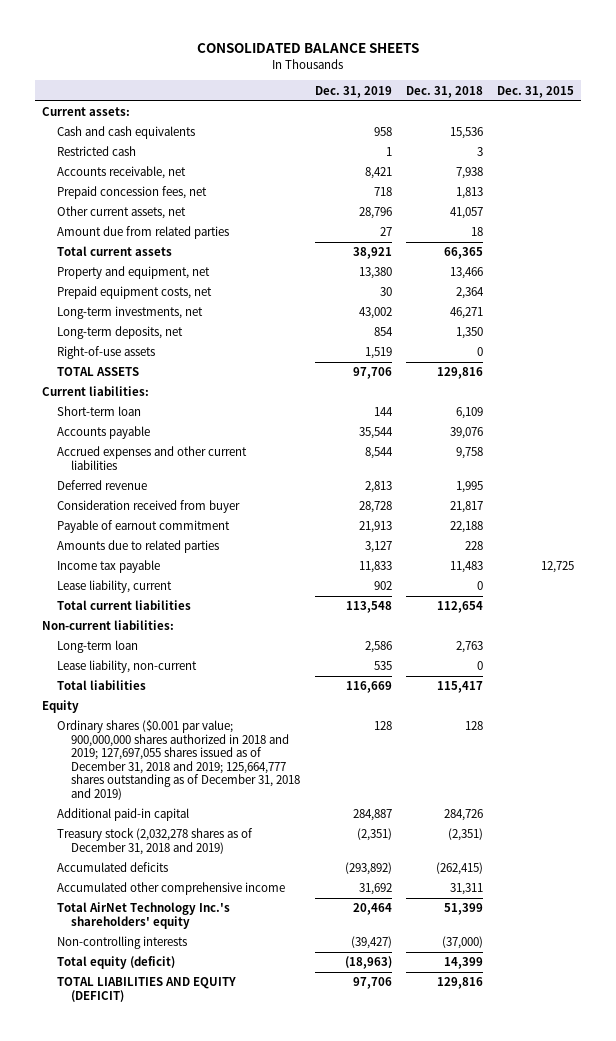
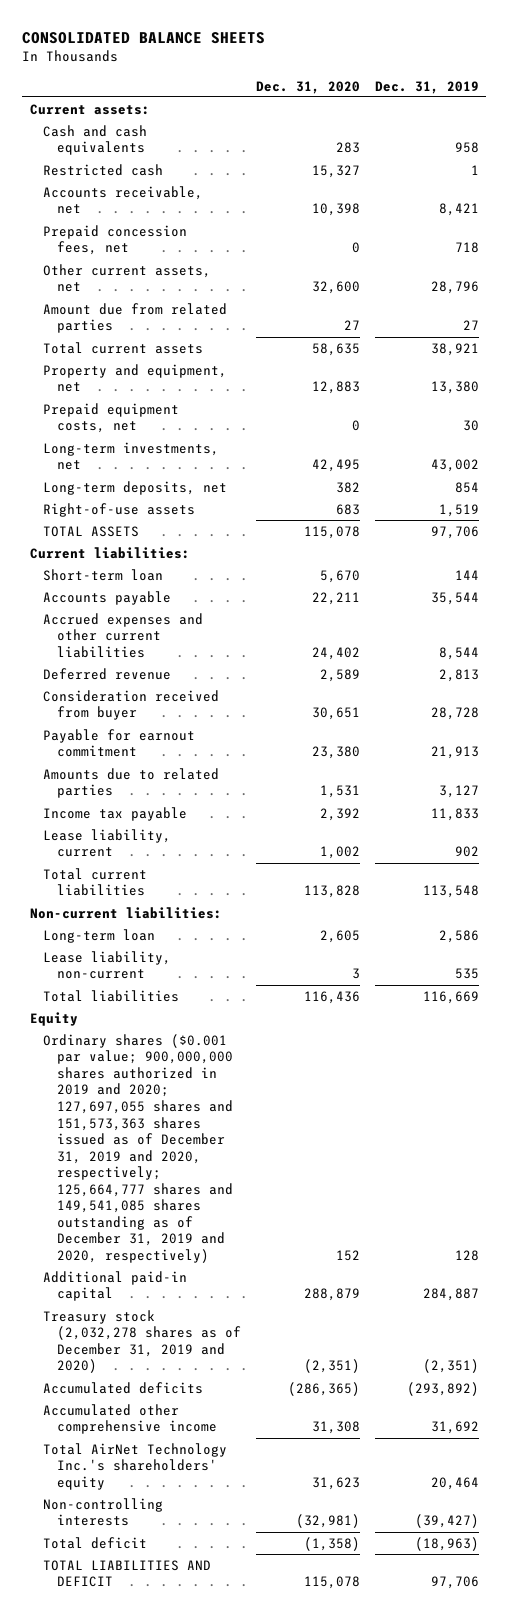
- | Dec. 31, 2019 | Dec. 31, 2018 | Dec. 31, 2015
+ | Dec. 31, 2020 | Dec. 31, 2019
- Payable of earnout commitment | 21,913 | 22,188 |
+ Payable for earnout commitment | 23,380 | 21,913
- Ordinary shares ($0.001 par value; 900,000,000 shares authorized in 2018 and 2019; 127,697,055 shares issued as of December 31, 2018 and 2019; 125,664,777 shares outstanding as of December 31, 2018 and 2019) | 128 | 128 |
+ Ordinary shares ($0.001 par value; 900,000,000 shares authorized in 2019 and 2020; 127,697,055 shares and 151,573,363 shares issued as of December 31, 2019 and 2020, respectively; 125,664,777 shares and 149,541,085 shares outstanding as of December 31, 2019 and 2020, respectively) | 152 | 128
- Treasury stock (2,032,278 shares as of December 31, 2018 and 2019) | (2,351) | (2,351) |
+ Treasury stock (2,032,278 shares as of December 31, 2019 and 2020) | (2,351) | (2,351)
- Total equity (deficit) | (18,963) | 14,399 |
- TOTAL LIABILITIES AND EQUITY (DEFICIT) | 97,706 | 129,816 |
+ Total deficit | (1,358) | (18,963)
+ TOTAL LIABILITIES AND DEFICIT | 115,078 | 97,706

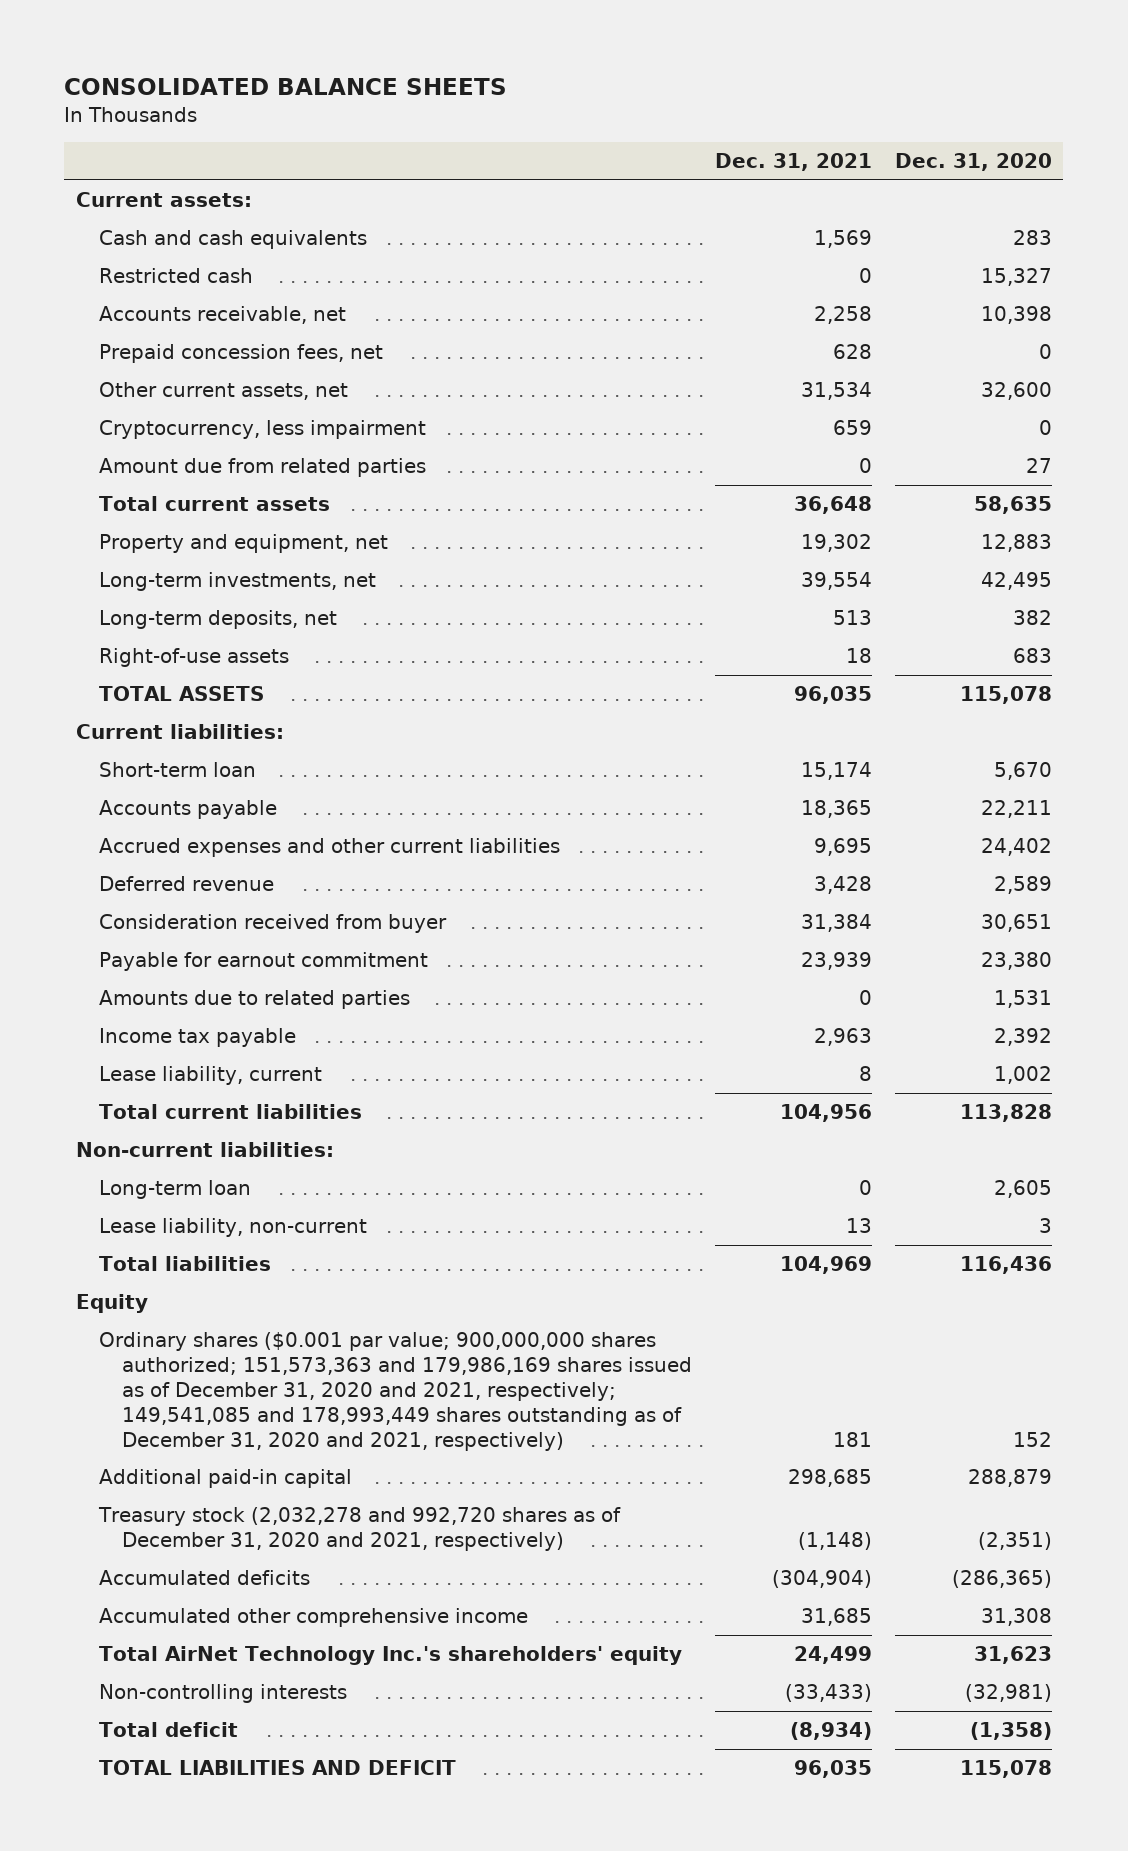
- | Dec. 31, 2020 | Dec. 31, 2019
+ | Dec. 31, 2021 | Dec. 31, 2020
+ Cryptocurrency, less impairment | 659 | 0
- Prepaid equipment costs, net | 0 | 30
- Ordinary shares ($0.001 par value; 900,000,000 shares authorized in 2019 and 2020; 127,697,055 shares and 151,573,363 shares issued as of December 31, 2019 and 2020, respectively; 125,664,777 shares and 149,541,085 shares outstanding as of December 31, 2019 and 2020, respectively) | 152 | 128
+ Ordinary shares ($0.001 par value; 900,000,000 shares authorized; 151,573,363 and 179,986,169 shares issued as of December 31, 2020 and 2021, respectively; 149,541,085 and 178,993,449 shares outstanding as of December 31, 2020 and 2021, respectively) | 181 | 152
- Treasury stock (2,032,278 shares as of December 31, 2019 and 2020) | (2,351) | (2,351)
+ Treasury stock (2,032,278 and 992,720 shares as of December 31, 2020 and 2021, respectively) | (1,148) | (2,351)

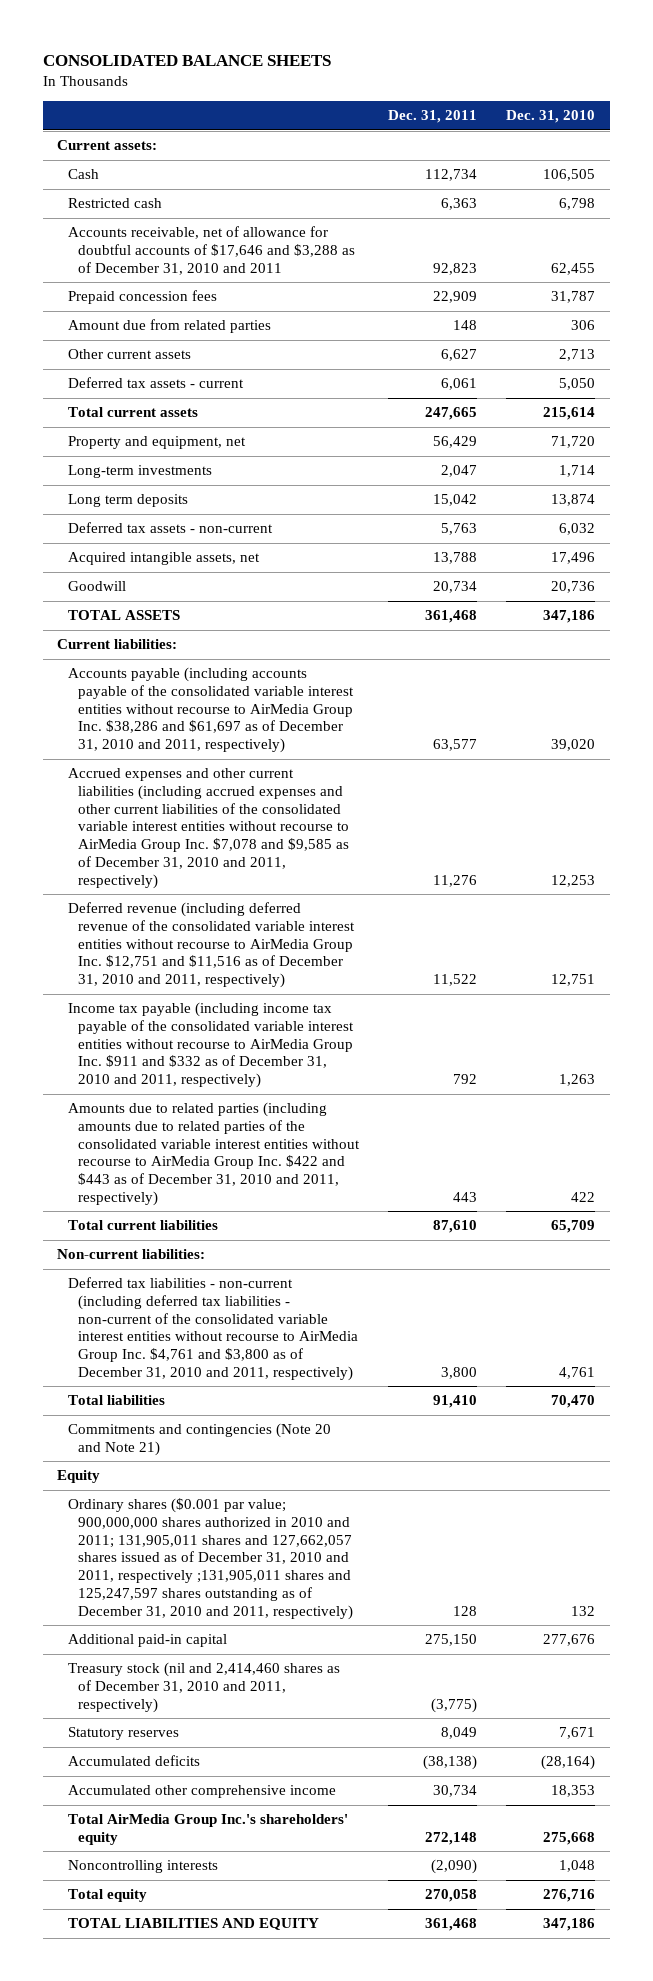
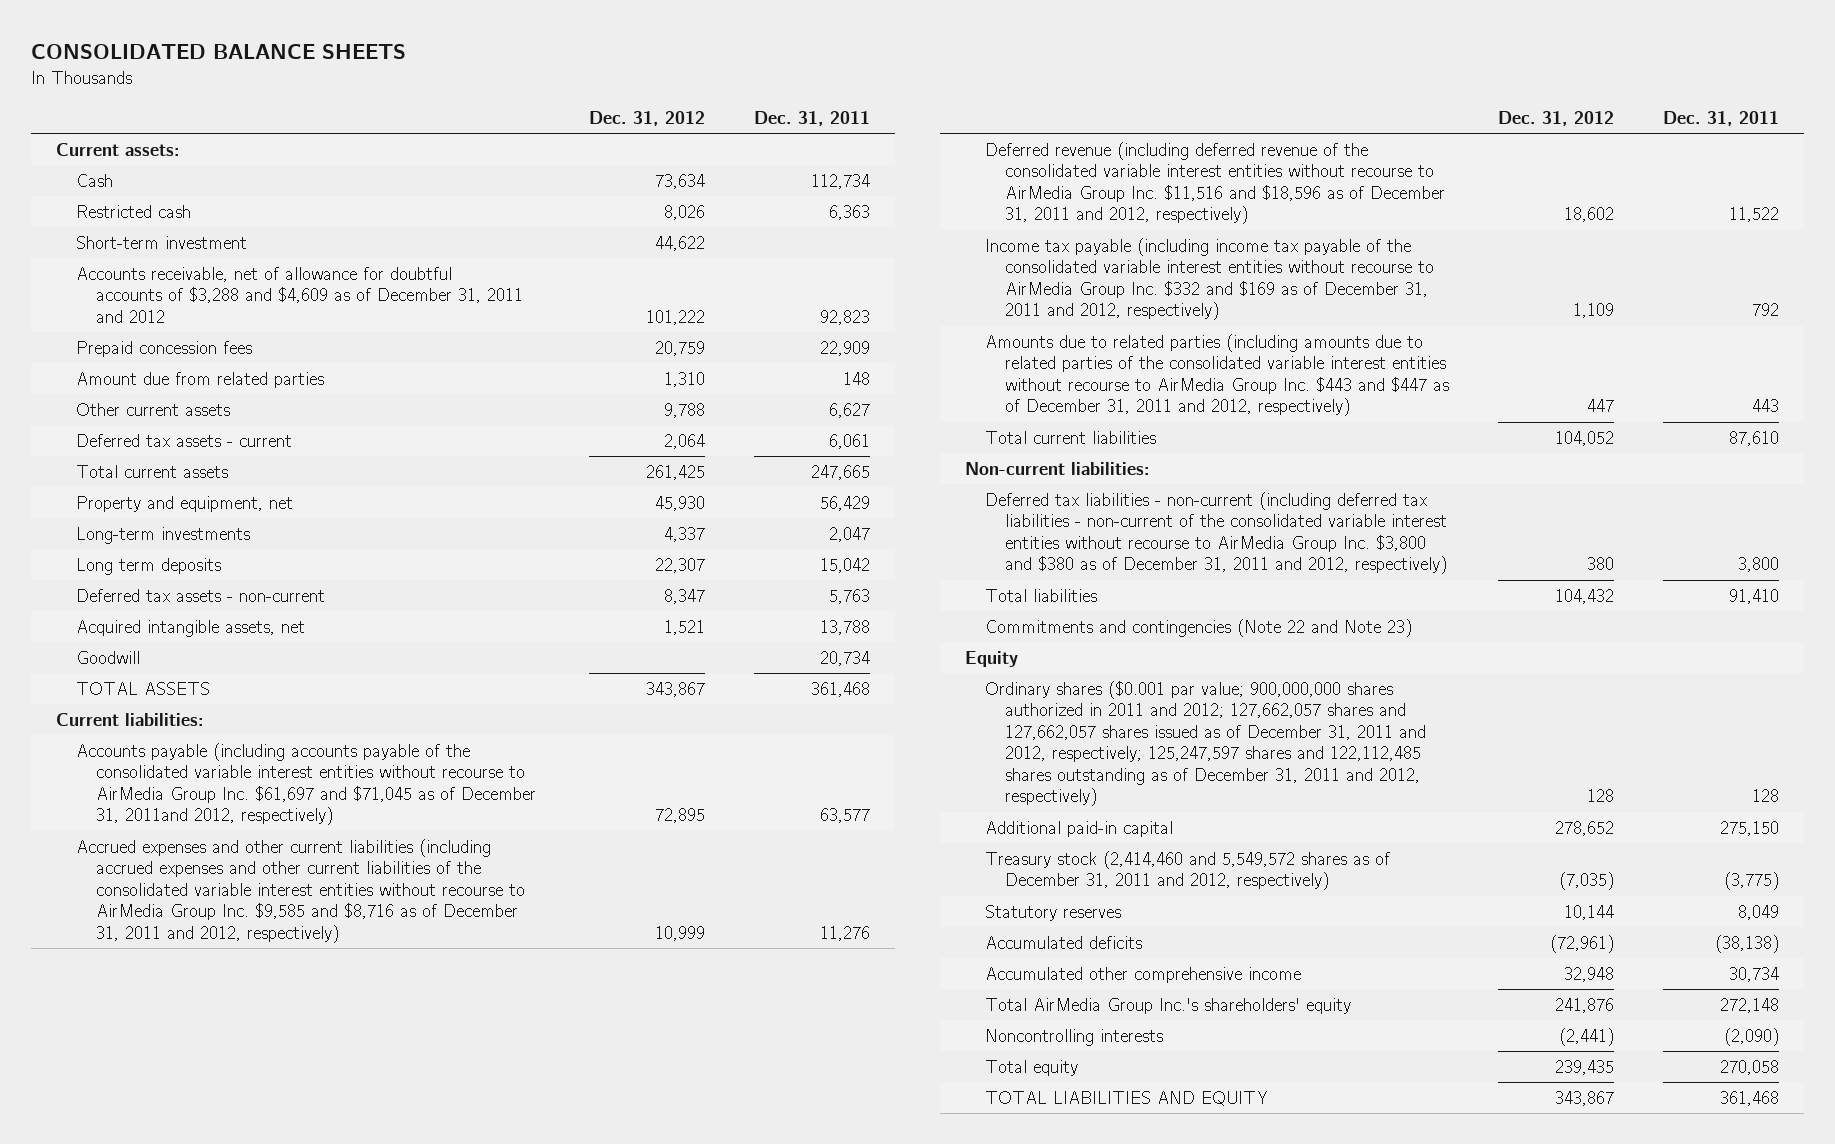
- | Dec. 31, 2011 | Dec. 31, 2010
+ | Dec. 31, 2012 | Dec. 31, 2011
- Accounts receivable, net of allowance for doubtful accounts of $17,646 and $3,288 as of December 31, 2010 and 2011 | 92,823 | 62,455
+ Short-term investment | 44,622 |
+ Accounts receivable, net of allowance for doubtful accounts of $3,288 and $4,609 as of December 31, 2011 and 2012 | 101,222 | 92,823
- Accounts payable (including accounts payable of the consolidated variable interest entities without recourse to AirMedia Group Inc. $38,286 and $61,697 as of December 31, 2010 and 2011, respectively) | 63,577 | 39,020
- Accrued expenses and other current liabilities (including accrued expenses and other current liabilities of the consolidated variable interest entities without recourse to AirMedia Group Inc. $7,078 and $9,585 as of December 31, 2010 and 2011, respectively) | 11,276 | 12,253
- Deferred revenue (including deferred revenue of the consolidated variable interest entities without recourse to AirMedia Group Inc. $12,751 and $11,516 as of December 31, 2010 and 2011, respectively) | 11,522 | 12,751
- Income tax payable (including income tax payable of the consolidated variable interest entities without recourse to AirMedia Group Inc. $911 and $332 as of December 31, 2010 and 2011, respectively) | 792 | 1,263
- Amounts due to related parties (including amounts due to related parties of the consolidated variable interest entities without recourse to AirMedia Group Inc. $422 and $443 as of December 31, 2010 and 2011, respectively) | 443 | 422
+ Accounts payable (including accounts payable of the consolidated variable interest entities without recourse to AirMedia Group Inc. $61,697 and $71,045 as of December 31, 2011and 2012, respectively) | 72,895 | 63,577
+ Accrued expenses and other current liabilities (including accrued expenses and other current liabilities of the consolidated variable interest entities without recourse to AirMedia Group Inc. $9,585 and $8,716 as of December 31, 2011 and 2012, respectively) | 10,999 | 11,276
+ Deferred revenue (including deferred revenue of the consolidated variable interest entities without recourse to AirMedia Group Inc. $11,516 and $18,596 as of December 31, 2011 and 2012, respectively) | 18,602 | 11,522
+ Income tax payable (including income tax payable of the consolidated variable interest entities without recourse to AirMedia Group Inc. $332 and $169 as of December 31, 2011 and 2012, respectively) | 1,109 | 792
+ Amounts due to related parties (including amounts due to related parties of the consolidated variable interest entities without recourse to AirMedia Group Inc. $443 and $447 as of December 31, 2011 and 2012, respectively) | 447 | 443
- Deferred tax liabilities - non-current (including deferred tax liabilities - non-current of the consolidated variable interest entities without recourse to AirMedia Group Inc. $4,761 and $3,800 as of December 31, 2010 and 2011, respectively) | 3,800 | 4,761
+ Deferred tax liabilities - non-current (including deferred tax liabilities - non-current of the consolidated variable interest entities without recourse to AirMedia Group Inc. $3,800 and $380 as of December 31, 2011 and 2012, respectively) | 380 | 3,800
- Commitments and contingencies (Note 20 and Note 21)
+ Commitments and contingencies (Note 22 and Note 23)
- Ordinary shares ($0.001 par value; 900,000,000 shares authorized in 2010 and 2011; 131,905,011 shares and 127,662,057 shares issued as of December 31, 2010 and 2011, respectively ;131,905,011 shares and 125,247,597 shares outstanding as of December 31, 2010 and 2011, respectively) | 128 | 132
+ Ordinary shares ($0.001 par value; 900,000,000 shares authorized in 2011 and 2012; 127,662,057 shares and 127,662,057 shares issued as of December 31, 2011 and 2012, respectively; 125,247,597 shares and 122,112,485 shares outstanding as of December 31, 2011 and 2012, respectively) | 128 | 128
- Treasury stock (nil and 2,414,460 shares as of December 31, 2010 and 2011, respectively) | (3,775) |
+ Treasury stock (2,414,460 and 5,549,572 shares as of December 31, 2011 and 2012, respectively) | (7,035) | (3,775)

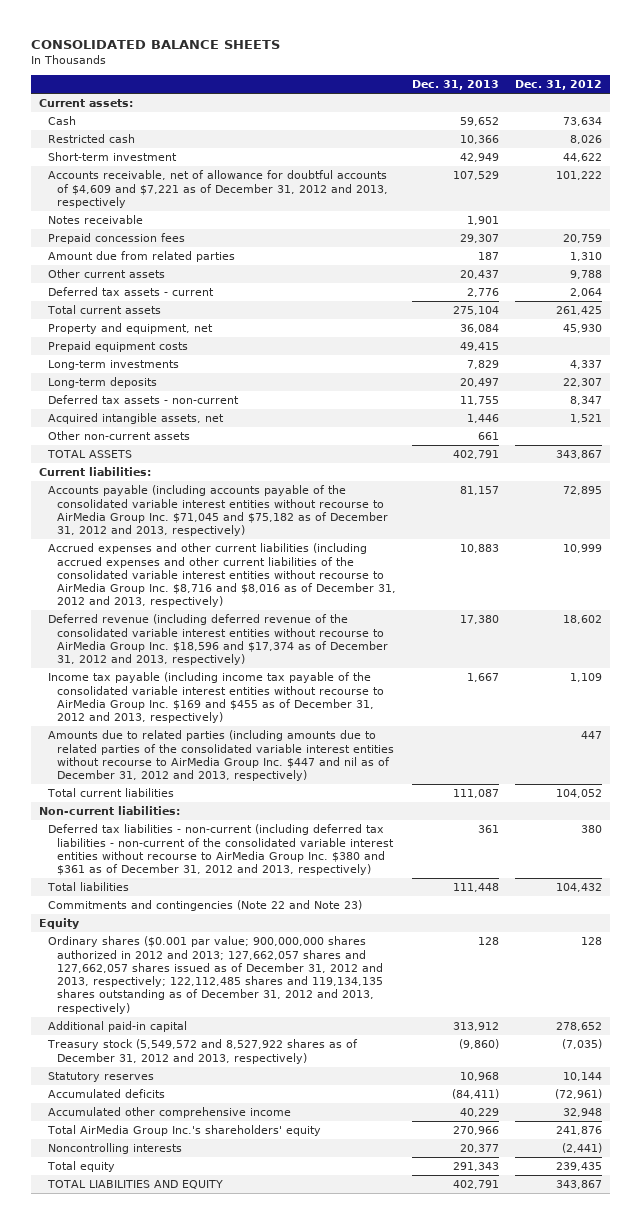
- | Dec. 31, 2012 | Dec. 31, 2011
+ | Dec. 31, 2013 | Dec. 31, 2012
- Accounts receivable, net of allowance for doubtful accounts of $3,288 and $4,609 as of December 31, 2011 and 2012 | 101,222 | 92,823
+ Accounts receivable, net of allowance for doubtful accounts of $4,609 and $7,221 as of December 31, 2012 and 2013, respectively | 107,529 | 101,222
+ Notes receivable | 1,901 |
+ Prepaid equipment costs | 49,415 |
- Long term deposits | 22,307 | 15,042
+ Long-term deposits | 20,497 | 22,307
- Goodwill | | 20,734
+ Other non-current assets | 661 |
- Accounts payable (including accounts payable of the consolidated variable interest entities without recourse to AirMedia Group Inc. $61,697 and $71,045 as of December 31, 2011and 2012, respectively) | 72,895 | 63,577
- Accrued expenses and other current liabilities (including accrued expenses and other current liabilities of the consolidated variable interest entities without recourse to AirMedia Group Inc. $9,585 and $8,716 as of December 31, 2011 and 2012, respectively) | 10,999 | 11,276
- Deferred revenue (including deferred revenue of the consolidated variable interest entities without recourse to AirMedia Group Inc. $11,516 and $18,596 as of December 31, 2011 and 2012, respectively) | 18,602 | 11,522
- Income tax payable (including income tax payable of the consolidated variable interest entities without recourse to AirMedia Group Inc. $332 and $169 as of December 31, 2011 and 2012, respectively) | 1,109 | 792
- Amounts due to related parties (including amounts due to related parties of the consolidated variable interest entities without recourse to AirMedia Group Inc. $443 and $447 as of December 31, 2011 and 2012, respectively) | 447 | 443
+ Accounts payable (including accounts payable of the consolidated variable interest entities without recourse to AirMedia Group Inc. $71,045 and $75,182 as of December 31, 2012 and 2013, respectively) | 81,157 | 72,895
+ Accrued expenses and other current liabilities (including accrued expenses and other current liabilities of the consolidated variable interest entities without recourse to AirMedia Group Inc. $8,716 and $8,016 as of December 31, 2012 and 2013, respectively) | 10,883 | 10,999
+ Deferred revenue (including deferred revenue of the consolidated variable interest entities without recourse to AirMedia Group Inc. $18,596 and $17,374 as of December 31, 2012 and 2013, respectively) | 17,380 | 18,602
+ Income tax payable (including income tax payable of the consolidated variable interest entities without recourse to AirMedia Group Inc. $169 and $455 as of December 31, 2012 and 2013, respectively) | 1,667 | 1,109
+ Amounts due to related parties (including amounts due to related parties of the consolidated variable interest entities without recourse to AirMedia Group Inc. $447 and nil as of December 31, 2012 and 2013, respectively) | | 447
- Deferred tax liabilities - non-current (including deferred tax liabilities - non-current of the consolidated variable interest entities without recourse to AirMedia Group Inc. $3,800 and $380 as of December 31, 2011 and 2012, respectively) | 380 | 3,800
+ Deferred tax liabilities - non-current (including deferred tax liabilities - non-current of the consolidated variable interest entities without recourse to AirMedia Group Inc. $380 and $361 as of December 31, 2012 and 2013, respectively) | 361 | 380
- Ordinary shares ($0.001 par value; 900,000,000 shares authorized in 2011 and 2012; 127,662,057 shares and 127,662,057 shares issued as of December 31, 2011 and 2012, respectively; 125,247,597 shares and 122,112,485 shares outstanding as of December 31, 2011 and 2012, respectively) | 128 | 128
+ Ordinary shares ($0.001 par value; 900,000,000 shares authorized in 2012 and 2013; 127,662,057 shares and 127,662,057 shares issued as of December 31, 2012 and 2013, respectively; 122,112,485 shares and 119,134,135 shares outstanding as of December 31, 2012 and 2013, respectively) | 128 | 128
- Treasury stock (2,414,460 and 5,549,572 shares as of December 31, 2011 and 2012, respectively) | (7,035) | (3,775)
+ Treasury stock (5,549,572 and 8,527,922 shares as of December 31, 2012 and 2013, respectively) | (9,860) | (7,035)

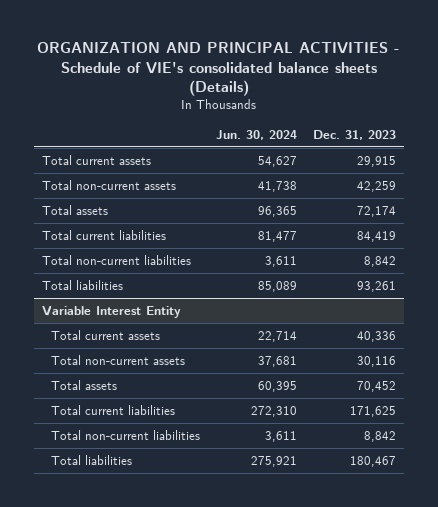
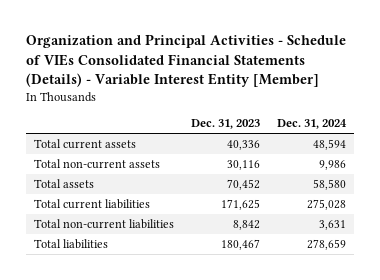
- ORGANIZATION AND PRINCIPAL ACTIVITIES - Schedule of VIE's consolidated balance sheets (Details)
+ Organization and Principal Activities - Schedule of VIEs Consolidated Financial Statements (Details) - Variable Interest Entity [Member]
- | Jun. 30, 2024 | Dec. 31, 2023
+ | Dec. 31, 2023 | Dec. 31, 2024
- Total current assets | 54,627 | 29,915
- Total non-current assets | 41,738 | 42,259
- Total assets | 96,365 | 72,174
- Total current liabilities | 81,477 | 84,419
- Total non-current liabilities | 3,611 | 8,842
- Total liabilities | 85,089 | 93,261
- Variable Interest Entity

